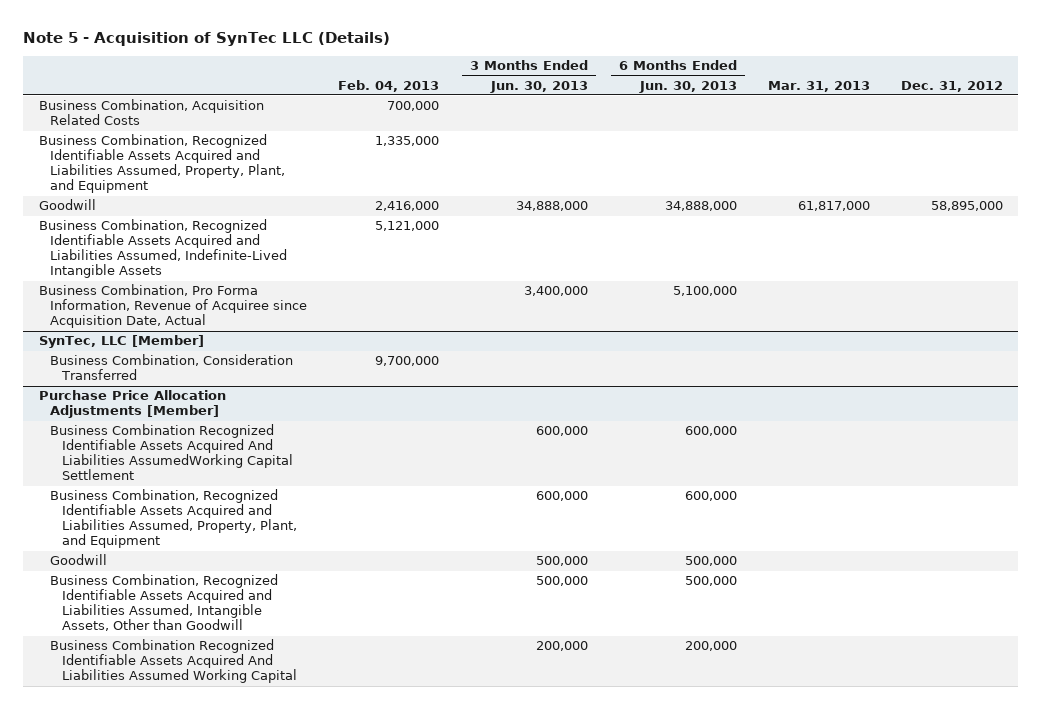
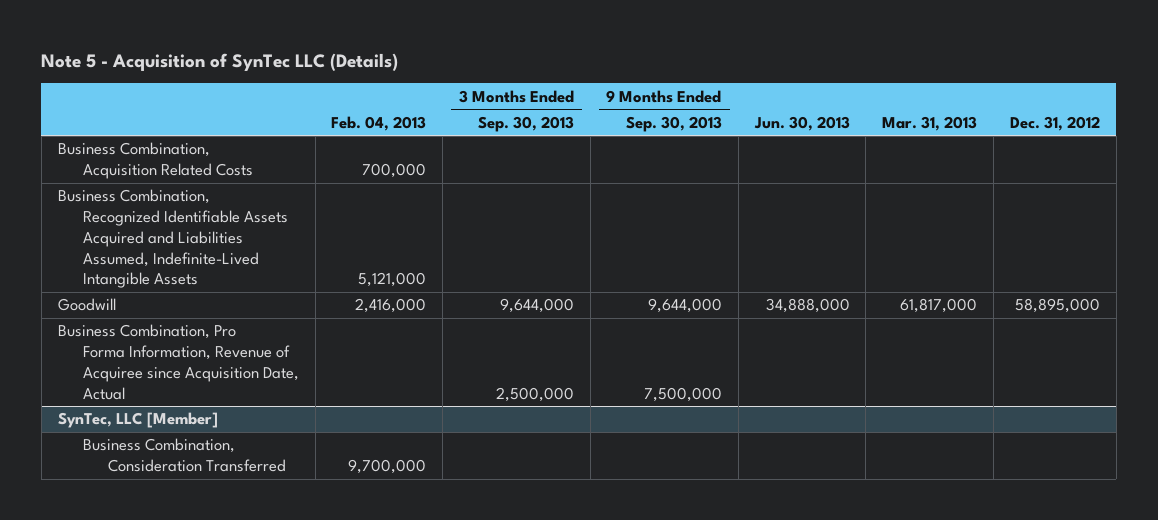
- | Feb. 04, 2013 | 3 Months Ended Jun. 30, 2013 | 6 Months Ended Jun. 30, 2013 | Mar. 31, 2013 | Dec. 31, 2012
+ | Feb. 04, 2013 | 3 Months Ended Sep. 30, 2013 | 9 Months Ended Sep. 30, 2013 | Jun. 30, 2013 | Mar. 31, 2013 | Dec. 31, 2012
- Business Combination, Recognized Identifiable Assets Acquired and Liabilities Assumed, Property, Plant, and Equipment | 1,335,000 | | | |
moved down: Goodwill | 2,416,000 | 9,644,000 | 9,644,000 | 34,888,000 | 61,817,000 | 58,895,000
- Purchase Price Allocation Adjustments [Member]
- Business Combination Recognized Identifiable Assets Acquired And Liabilities AssumedWorking Capital Settlement | | 600,000 | 600,000 | |
- Business Combination, Recognized Identifiable Assets Acquired and Liabilities Assumed, Property, Plant, and Equipment | | 600,000 | 600,000 | |
- Goodwill | | 500,000 | 500,000 | |
- Business Combination, Recognized Identifiable Assets Acquired and Liabilities Assumed, Intangible Assets, Other than Goodwill | | 500,000 | 500,000 | |
- Business Combination Recognized Identifiable Assets Acquired And Liabilities Assumed Working Capital | | 200,000 | 200,000 | |

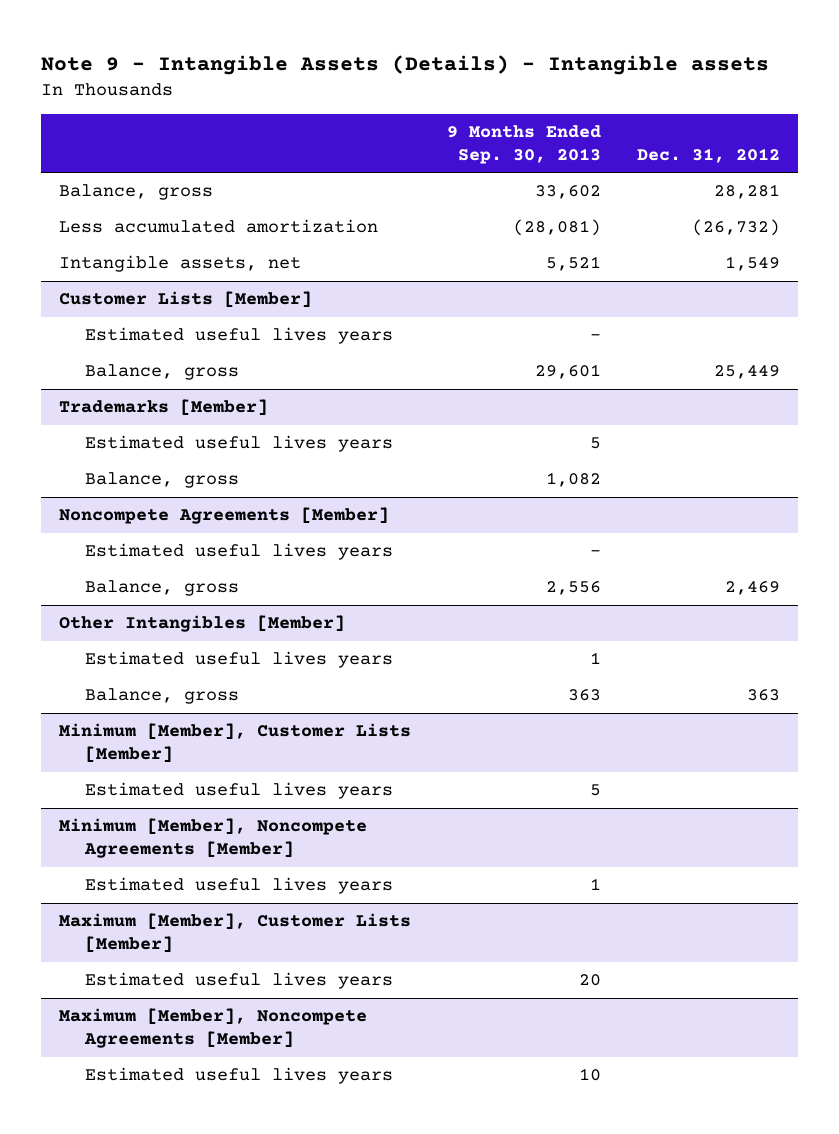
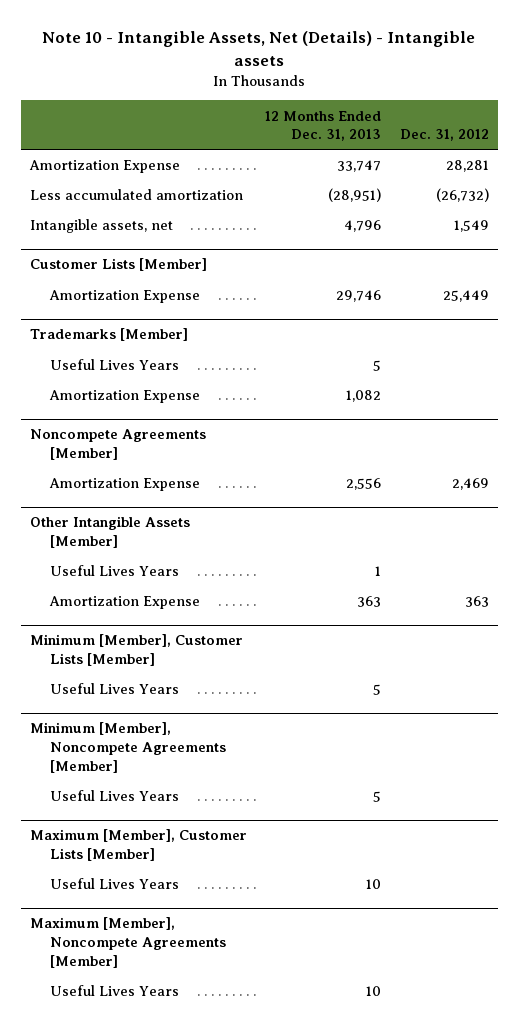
- Note 9 - Intangible Assets (Details) - Intangible assets
+ Note 10 - Intangible Assets, Net (Details) - Intangible assets
- | 9 Months Ended Sep. 30, 2013 | Dec. 31, 2012
+ | 12 Months Ended Dec. 31, 2013 | Dec. 31, 2012
- Balance, gross | 33,602 | 28,281
+ Amortization Expense | 33,747 | 28,281
@ Customer Lists [Member]
- Estimated useful lives years | - |
- Balance, gross | 29,601 | 25,449
+ Amortization Expense | 29,746 | 25,449
@ Trademarks [Member]
- Estimated useful lives years | 5 |
- Balance, gross | 1,082 |
+ Useful Lives Years | 5 |
+ Amortization Expense | 1,082 |
@ Noncompete Agreements [Member]
- Estimated useful lives years | - |
- Balance, gross | 2,556 | 2,469
- Other Intangibles [Member]
- Estimated useful lives years | 1 |
- Balance, gross | 363 | 363
@ Noncompete Agreements [Member]
+ Amortization Expense | 2,556 | 2,469
+ Other Intangible Assets [Member]
+ Useful Lives Years | 1 |
+ Amortization Expense | 363 | 363
@ Minimum [Member], Customer Lists [Member]
- Estimated useful lives years | 5 |
+ Useful Lives Years | 5 |
@ Minimum [Member], Noncompete Agreements [Member]
- Estimated useful lives years | 1 |
+ Useful Lives Years | 5 |
@ Maximum [Member], Customer Lists [Member]
- Estimated useful lives years | 20 |
+ Useful Lives Years | 10 |
@ Maximum [Member], Noncompete Agreements [Member]
- Estimated useful lives years | 10 |
+ Useful Lives Years | 10 |

